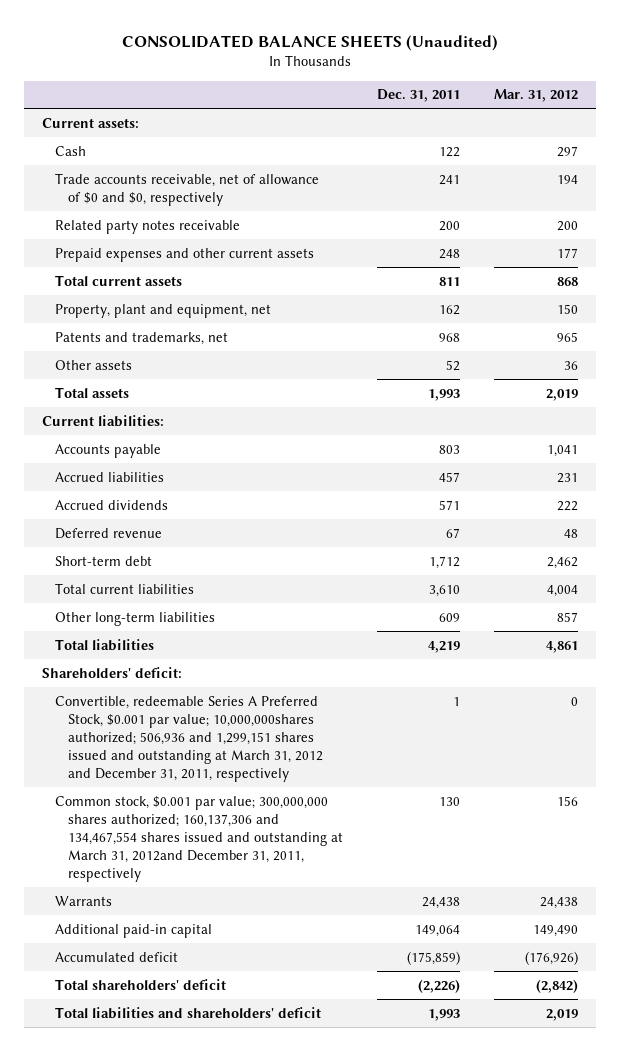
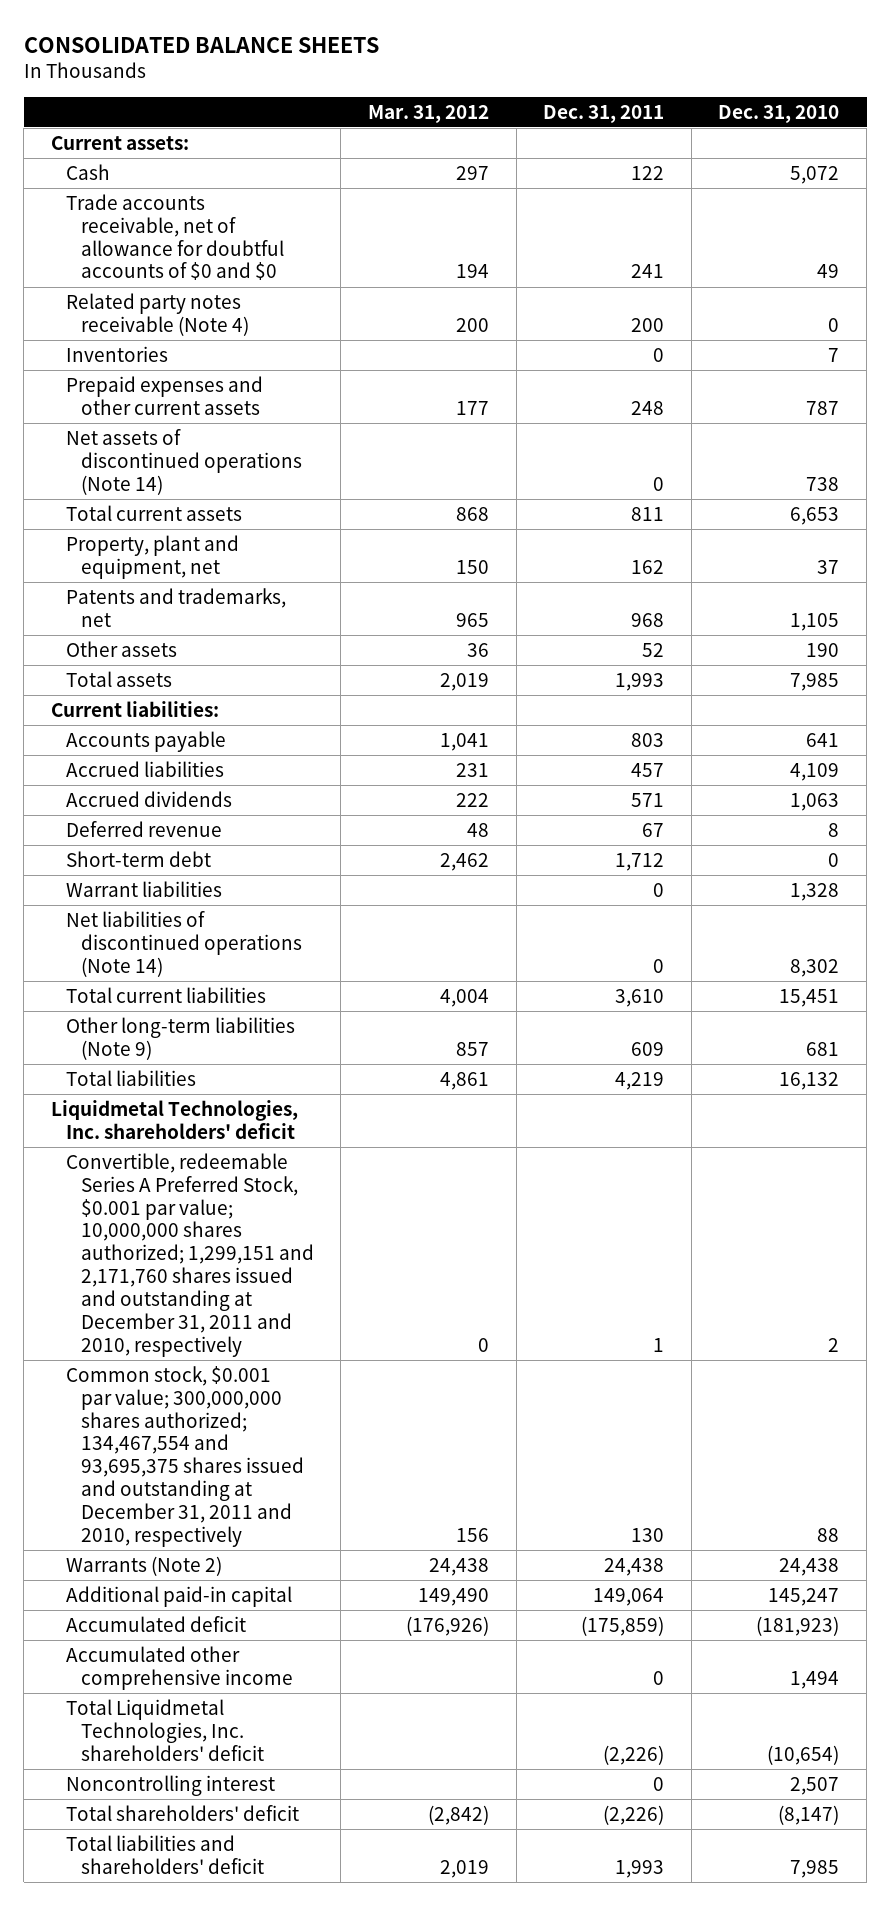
- CONSOLIDATED BALANCE SHEETS (Unaudited)
+ CONSOLIDATED BALANCE SHEETS
- | Dec. 31, 2011 | Mar. 31, 2012
+ | Mar. 31, 2012 | Dec. 31, 2011 | Dec. 31, 2010
- Trade accounts receivable, net of allowance of $0 and $0, respectively | 241 | 194
- Related party notes receivable | 200 | 200
+ Trade accounts receivable, net of allowance for doubtful accounts of $0 and $0 | 194 | 241 | 49
+ Related party notes receivable (Note 4) | 200 | 200 | 0
+ Inventories | | 0 | 7
+ Net assets of discontinued operations (Note 14) | | 0 | 738
+ Warrant liabilities | | 0 | 1,328
+ Net liabilities of discontinued operations (Note 14) | | 0 | 8,302
- Other long-term liabilities | 609 | 857
+ Other long-term liabilities (Note 9) | 857 | 609 | 681
- Shareholders' deficit:
- Convertible, redeemable Series A Preferred Stock, $0.001 par value; 10,000,000shares authorized; 506,936 and 1,299,151 shares issued and outstanding at March 31, 2012 and December 31, 2011, respectively | 1 | 0
- Common stock, $0.001 par value; 300,000,000 shares authorized; 160,137,306 and 134,467,554 shares issued and outstanding at March 31, 2012and December 31, 2011, respectively | 130 | 156
- Warrants | 24,438 | 24,438
+ Liquidmetal Technologies, Inc. shareholders' deficit
+ Convertible, redeemable Series A Preferred Stock, $0.001 par value; 10,000,000 shares authorized; 1,299,151 and 2,171,760 shares issued and outstanding at December 31, 2011 and 2010, respectively | 0 | 1 | 2
+ Common stock, $0.001 par value; 300,000,000 shares authorized; 134,467,554 and 93,695,375 shares issued and outstanding at December 31, 2011 and 2010, respectively | 156 | 130 | 88
+ Warrants (Note 2) | 24,438 | 24,438 | 24,438
+ Accumulated other comprehensive income | | 0 | 1,494
+ Total Liquidmetal Technologies, Inc. shareholders' deficit | | (2,226) | (10,654)
+ Noncontrolling interest | | 0 | 2,507

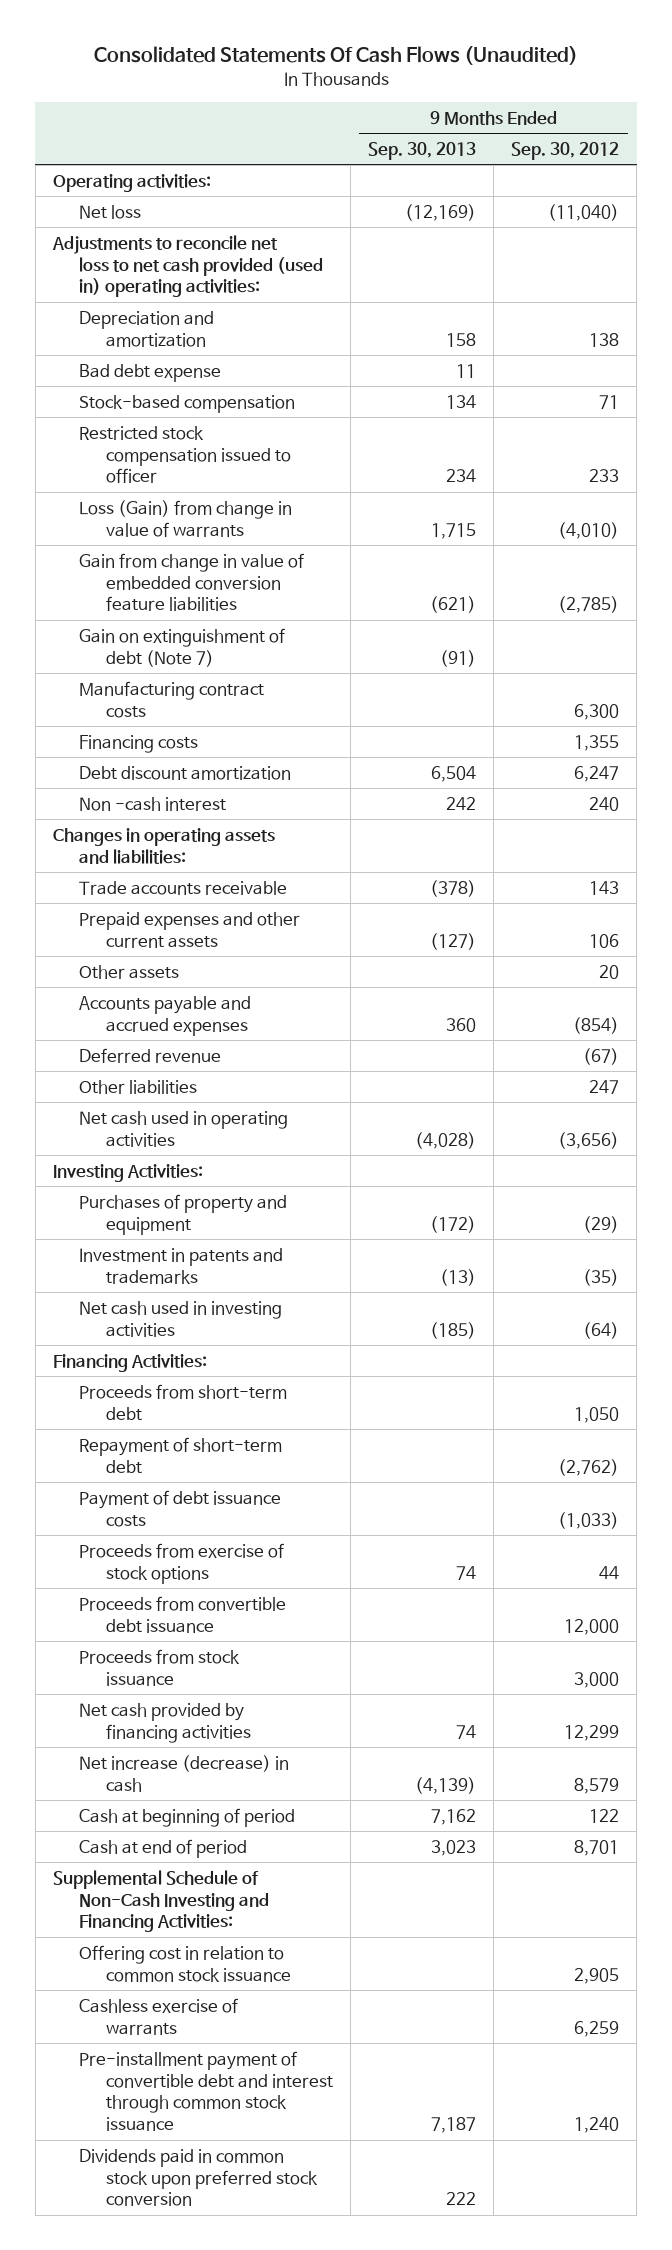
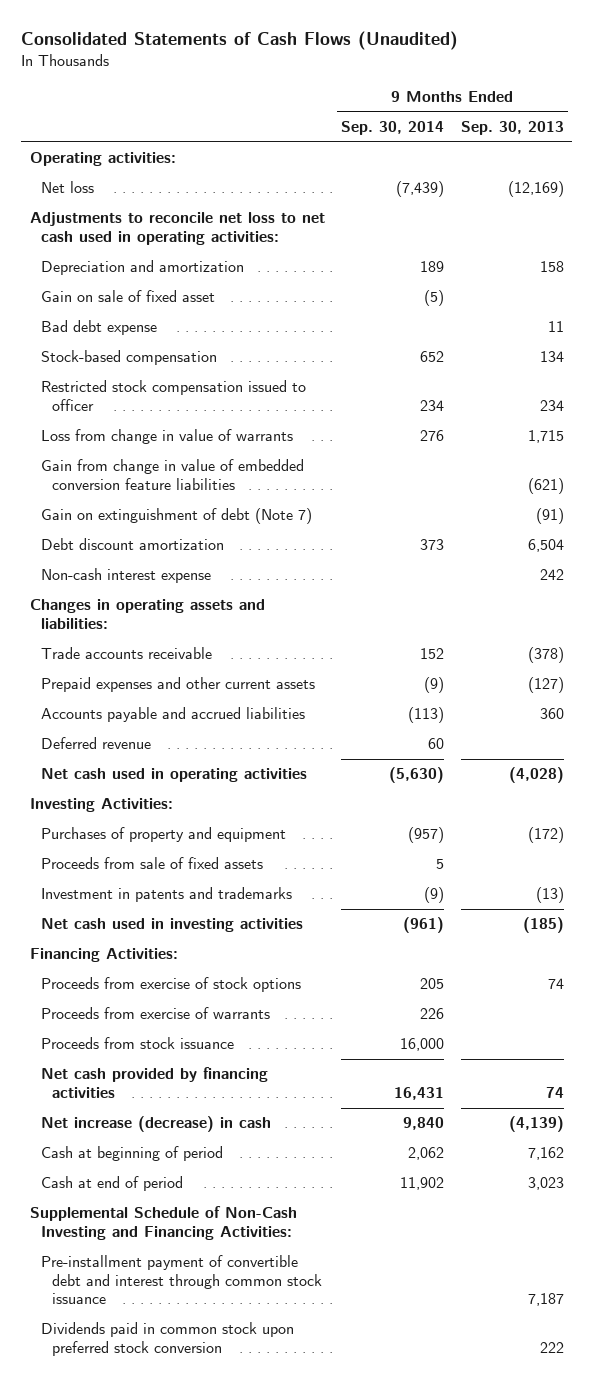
- Consolidated Statements Of Cash Flows (Unaudited)
+ Consolidated Statements of Cash Flows (Unaudited)
- | 9 Months Ended Sep. 30, 2013 | 9 Months Ended Sep. 30, 2012
+ | 9 Months Ended Sep. 30, 2014 | 9 Months Ended Sep. 30, 2013
- Adjustments to reconcile net loss to net cash provided (used in) operating activities:
+ Adjustments to reconcile net loss to net cash used in operating activities:
+ Gain on sale of fixed asset | (5) |
- Loss (Gain) from change in value of warrants | 1,715 | (4,010)
+ Loss from change in value of warrants | 276 | 1,715
- Manufacturing contract costs | | 6,300
- Financing costs | | 1,355
- Non -cash interest | 242 | 240
+ Non-cash interest expense | | 242
- Other assets | | 20
- Accounts payable and accrued expenses | 360 | (854)
+ Accounts payable and accrued liabilities | (113) | 360
- Other liabilities | | 247
+ Proceeds from sale of fixed assets | 5 |
- Proceeds from short-term debt | | 1,050
- Repayment of short-term debt | | (2,762)
- Payment of debt issuance costs | | (1,033)
- Proceeds from convertible debt issuance | | 12,000
+ Proceeds from exercise of warrants | 226 |
- Offering cost in relation to common stock issuance | | 2,905
- Cashless exercise of warrants | | 6,259

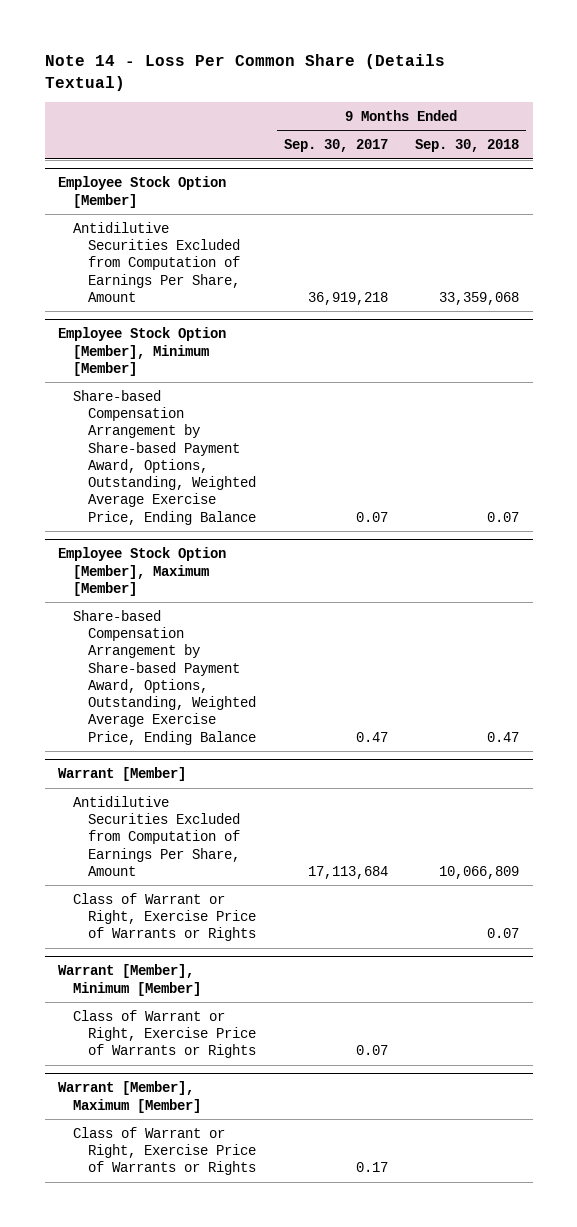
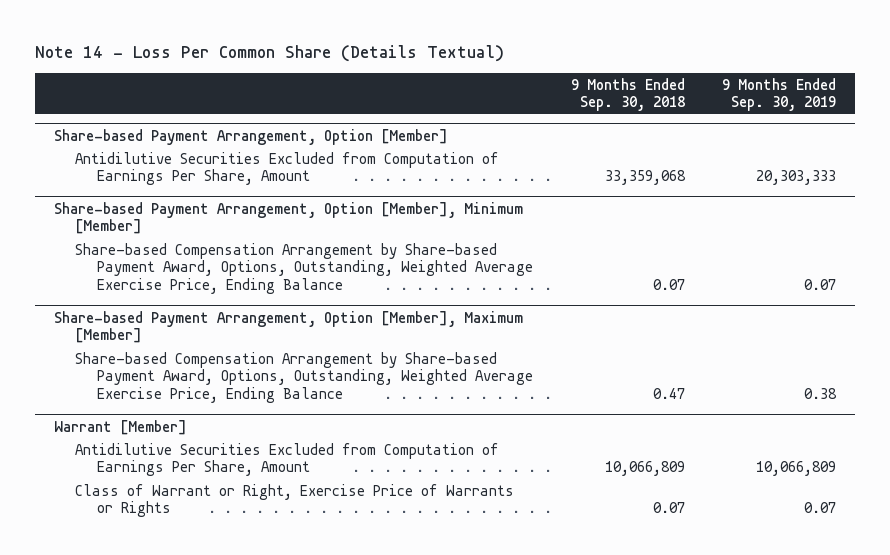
- | 9 Months Ended Sep. 30, 2017 | 9 Months Ended Sep. 30, 2018
+ | 9 Months Ended Sep. 30, 2018 | 9 Months Ended Sep. 30, 2019
- Employee Stock Option [Member]
+ Share-based Payment Arrangement, Option [Member]
- Employee Stock Option [Member], Minimum [Member]
+ Share-based Payment Arrangement, Option [Member], Minimum [Member]
- Employee Stock Option [Member], Maximum [Member]
+ Share-based Payment Arrangement, Option [Member], Maximum [Member]
- Warrant [Member], Minimum [Member]
- Class of Warrant or Right, Exercise Price of Warrants or Rights | 0.07 |
- Warrant [Member], Maximum [Member]
- Class of Warrant or Right, Exercise Price of Warrants or Rights | 0.17 |

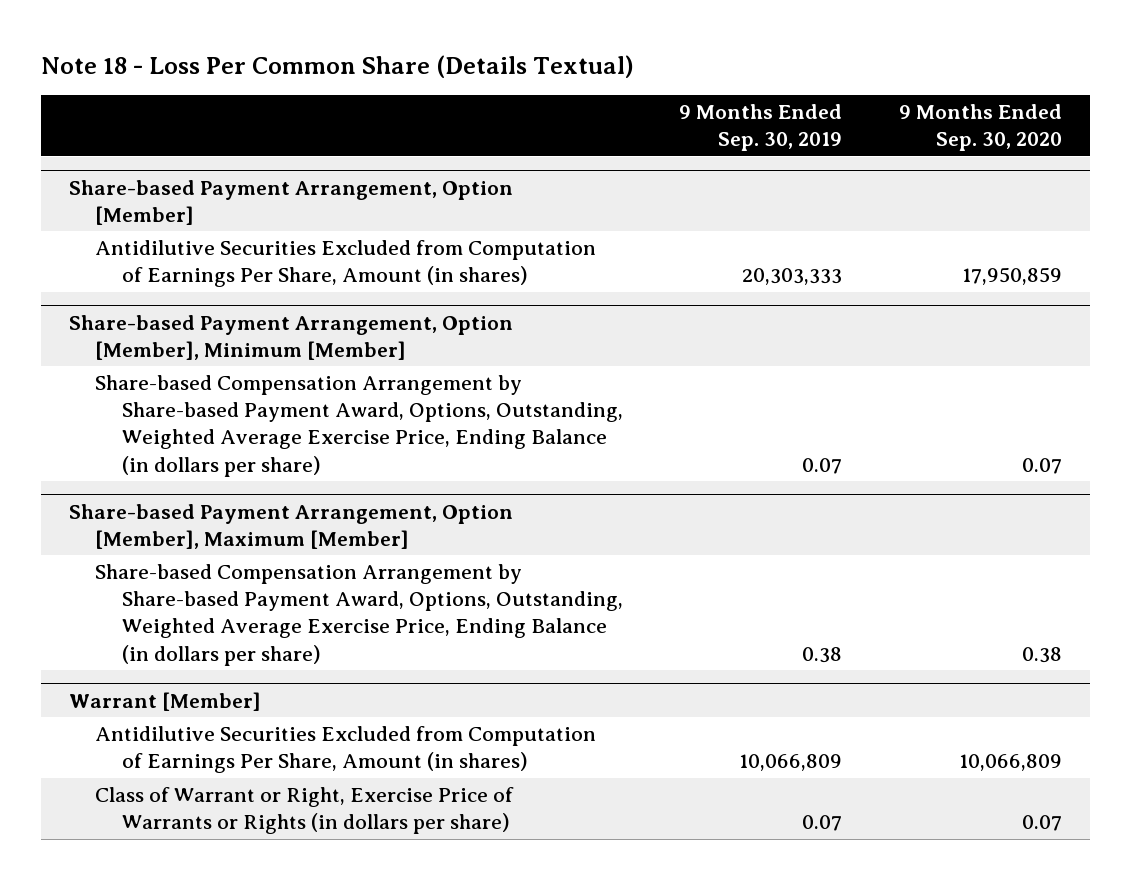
- Note 14 - Loss Per Common Share (Details Textual)
+ Note 18 - Loss Per Common Share (Details Textual)
- | 9 Months Ended Sep. 30, 2018 | 9 Months Ended Sep. 30, 2019
+ | 9 Months Ended Sep. 30, 2019 | 9 Months Ended Sep. 30, 2020
@ Share-based Payment Arrangement, Option [Member]
- Antidilutive Securities Excluded from Computation of Earnings Per Share, Amount | 33,359,068 | 20,303,333
+ Antidilutive Securities Excluded from Computation of Earnings Per Share, Amount (in shares) | 20,303,333 | 17,950,859
@ Share-based Payment Arrangement, Option [Member], Minimum [Member]
- Share-based Compensation Arrangement by Share-based Payment Award, Options, Outstanding, Weighted Average Exercise Price, Ending Balance | 0.07 | 0.07
+ Share-based Compensation Arrangement by Share-based Payment Award, Options, Outstanding, Weighted Average Exercise Price, Ending Balance (in dollars per share) | 0.07 | 0.07
@ Share-based Payment Arrangement, Option [Member], Maximum [Member]
- Share-based Compensation Arrangement by Share-based Payment Award, Options, Outstanding, Weighted Average Exercise Price, Ending Balance | 0.47 | 0.38
+ Share-based Compensation Arrangement by Share-based Payment Award, Options, Outstanding, Weighted Average Exercise Price, Ending Balance (in dollars per share) | 0.38 | 0.38
@ Warrant [Member]
- Antidilutive Securities Excluded from Computation of Earnings Per Share, Amount | 10,066,809 | 10,066,809
- Class of Warrant or Right, Exercise Price of Warrants or Rights | 0.07 | 0.07
+ Antidilutive Securities Excluded from Computation of Earnings Per Share, Amount (in shares) | 10,066,809 | 10,066,809
+ Class of Warrant or Right, Exercise Price of Warrants or Rights (in dollars per share) | 0.07 | 0.07

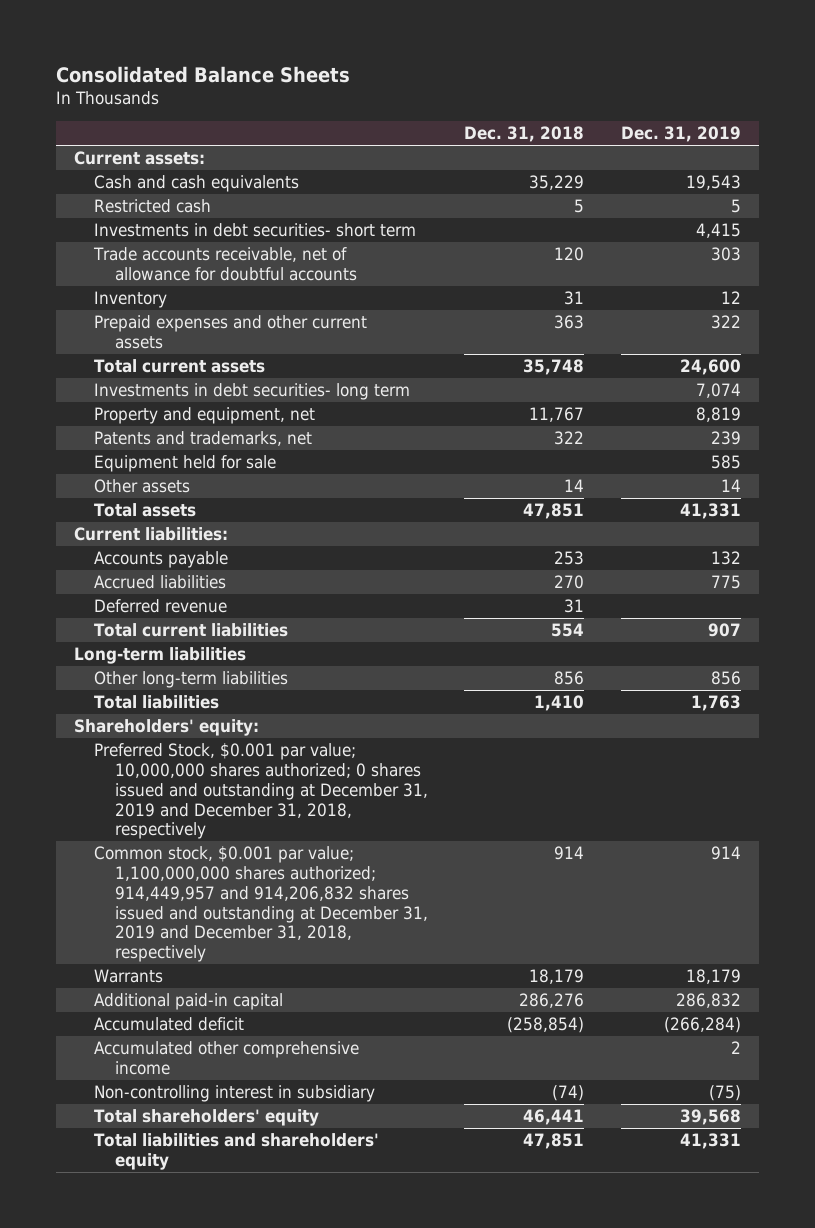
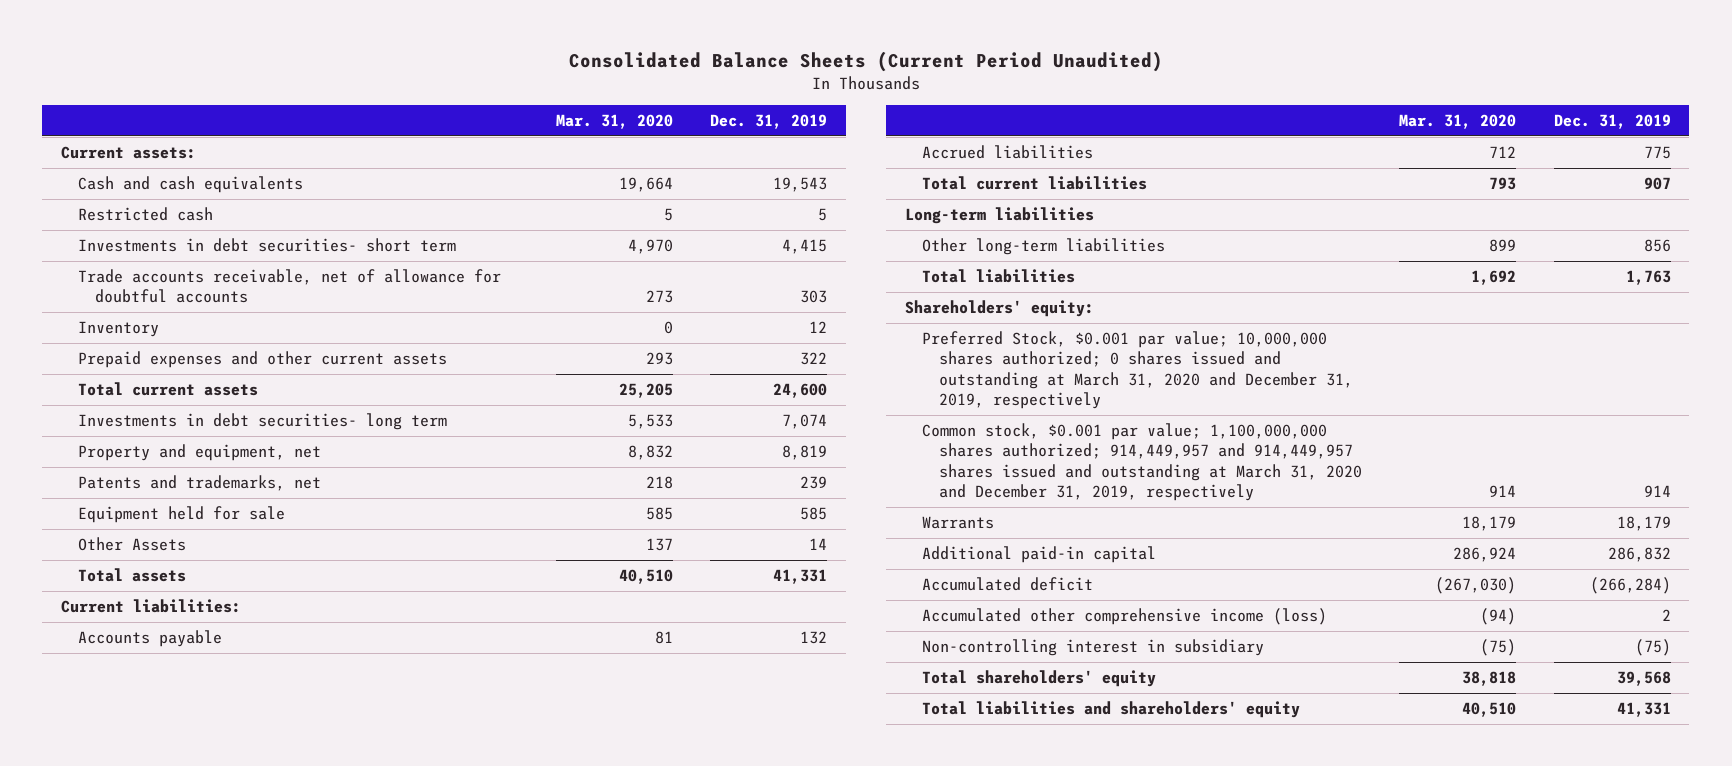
- Consolidated Balance Sheets
+ Consolidated Balance Sheets (Current Period Unaudited)
- | Dec. 31, 2018 | Dec. 31, 2019
+ | Mar. 31, 2020 | Dec. 31, 2019
- Other assets | 14 | 14
+ Other Assets | 137 | 14
- Deferred revenue | 31 |
- Preferred Stock, $0.001 par value; 10,000,000 shares authorized; 0 shares issued and outstanding at December 31, 2019 and December 31, 2018, respectively
- Common stock, $0.001 par value; 1,100,000,000 shares authorized; 914,449,957 and 914,206,832 shares issued and outstanding at December 31, 2019 and December 31, 2018, respectively | 914 | 914
+ Preferred Stock, $0.001 par value; 10,000,000 shares authorized; 0 shares issued and outstanding at March 31, 2020 and December 31, 2019, respectively
+ Common stock, $0.001 par value; 1,100,000,000 shares authorized; 914,449,957 and 914,449,957 shares issued and outstanding at March 31, 2020 and December 31, 2019, respectively | 914 | 914
- Accumulated other comprehensive income | | 2
+ Accumulated other comprehensive income (loss) | (94) | 2

